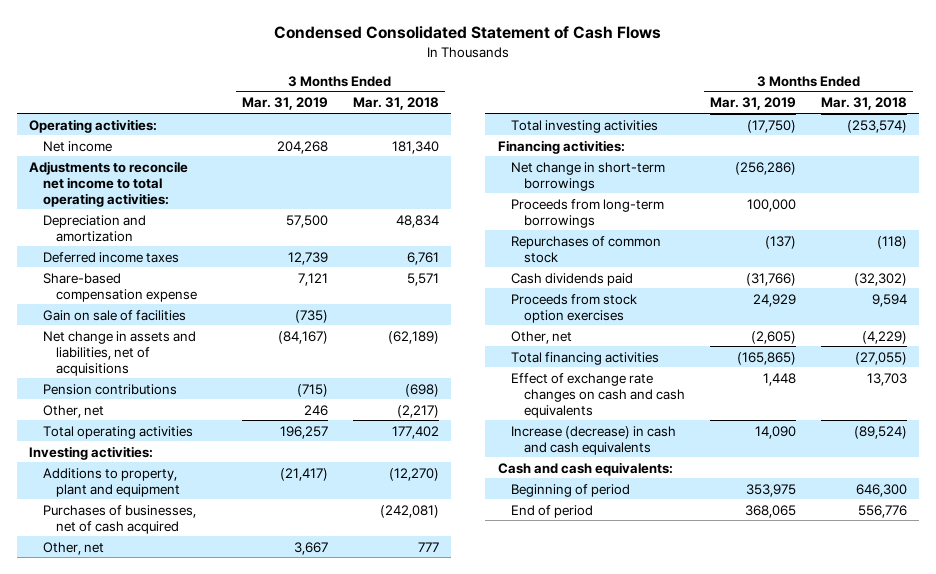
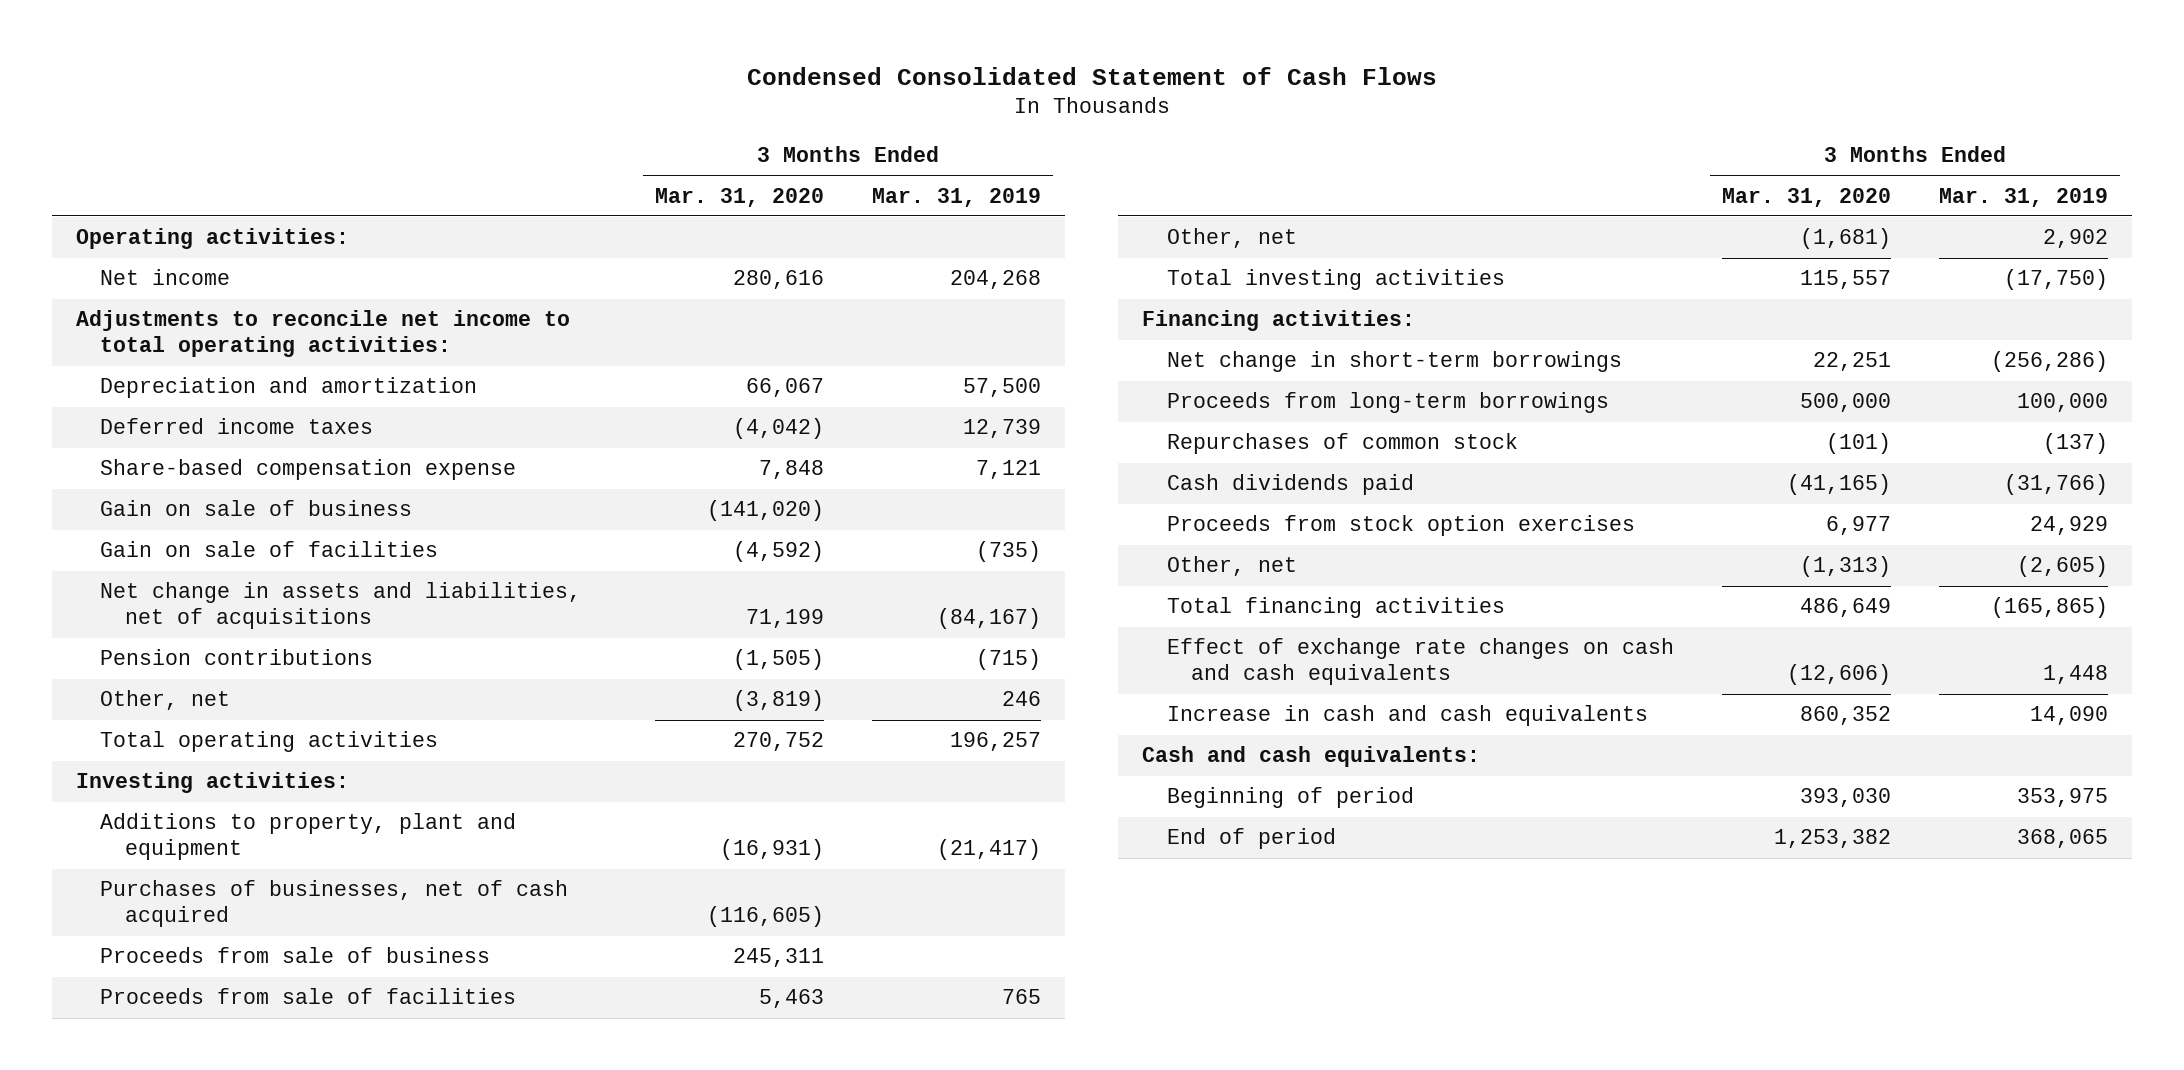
- | 3 Months Ended Mar. 31, 2019 | 3 Months Ended Mar. 31, 2018
+ | 3 Months Ended Mar. 31, 2020 | 3 Months Ended Mar. 31, 2019
+ Gain on sale of business | (141,020) |
- Other, net | 3,667 | 777
+ Proceeds from sale of business | 245,311 |
+ Proceeds from sale of facilities | 5,463 | 765
+ Other, net | (1,681) | 2,902
- Increase (decrease) in cash and cash equivalents | 14,090 | (89,524)
+ Increase in cash and cash equivalents | 860,352 | 14,090

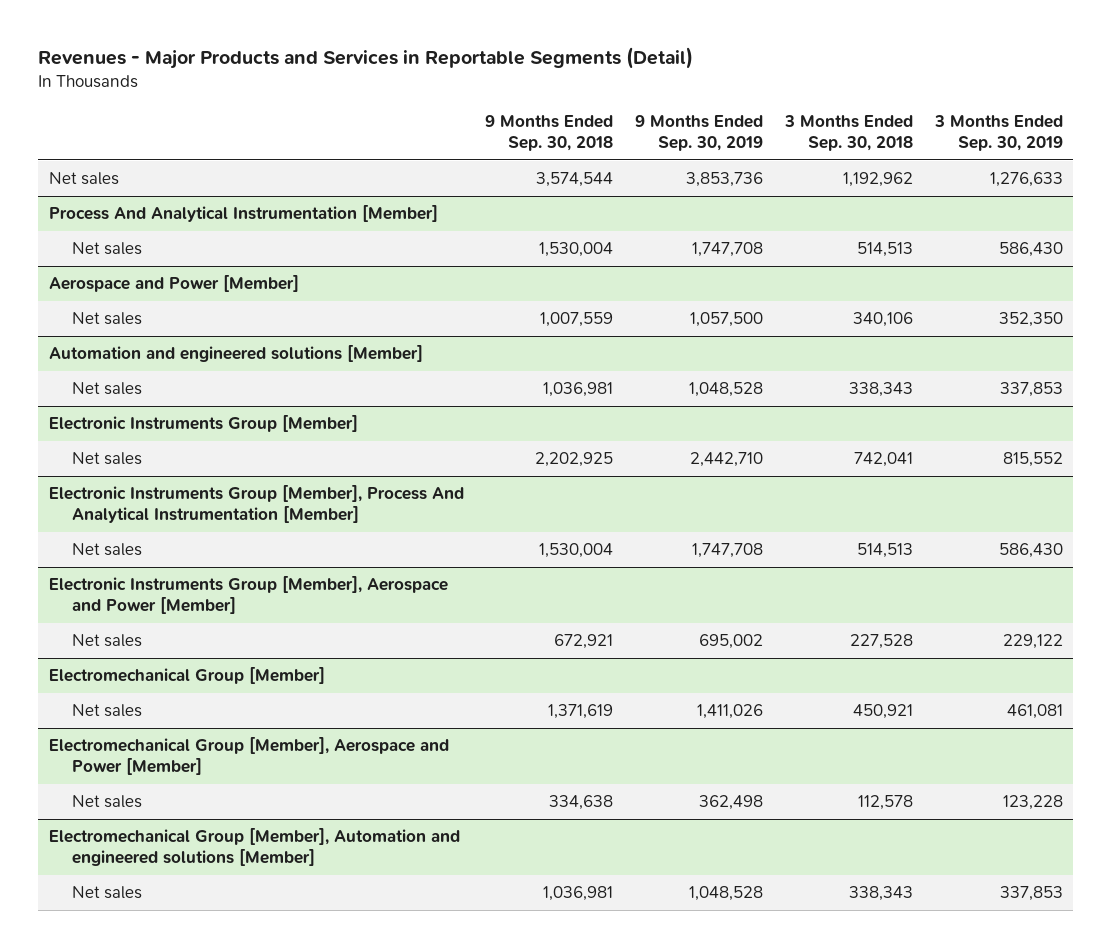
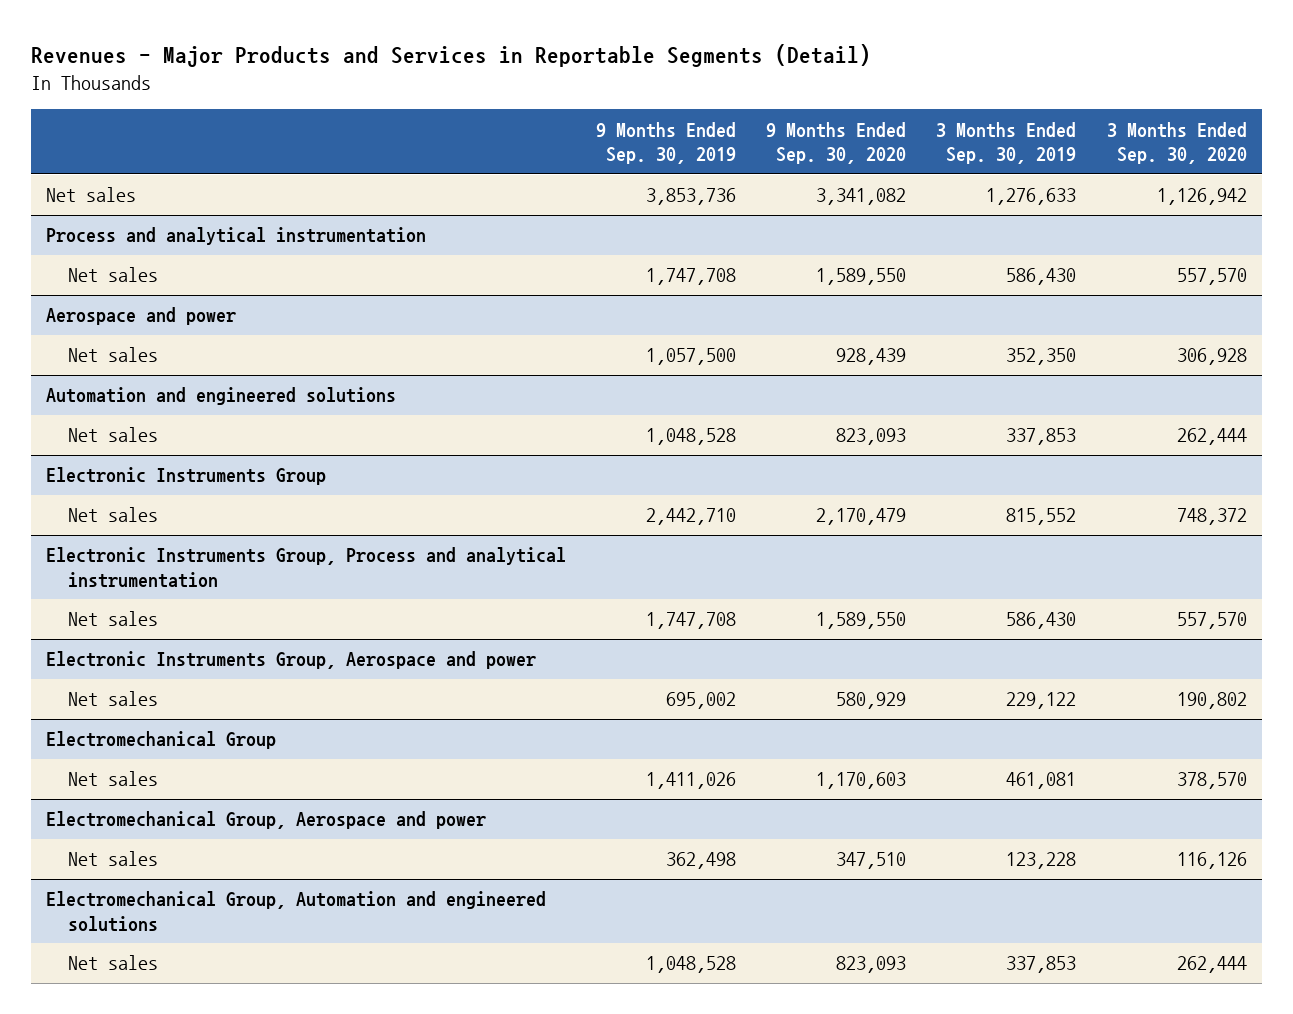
- | 9 Months Ended Sep. 30, 2018 | 9 Months Ended Sep. 30, 2019 | 3 Months Ended Sep. 30, 2018 | 3 Months Ended Sep. 30, 2019
+ | 9 Months Ended Sep. 30, 2019 | 9 Months Ended Sep. 30, 2020 | 3 Months Ended Sep. 30, 2019 | 3 Months Ended Sep. 30, 2020
- Process And Analytical Instrumentation [Member]
+ Process and analytical instrumentation
- Aerospace and Power [Member]
+ Aerospace and power
- Automation and engineered solutions [Member]
+ Automation and engineered solutions
- Electronic Instruments Group [Member]
+ Electronic Instruments Group
- Electronic Instruments Group [Member], Process And Analytical Instrumentation [Member]
+ Electronic Instruments Group, Process and analytical instrumentation
- Electronic Instruments Group [Member], Aerospace and Power [Member]
+ Electronic Instruments Group, Aerospace and power
- Electromechanical Group [Member]
+ Electromechanical Group
- Electromechanical Group [Member], Aerospace and Power [Member]
+ Electromechanical Group, Aerospace and power
- Electromechanical Group [Member], Automation and engineered solutions [Member]
+ Electromechanical Group, Automation and engineered solutions

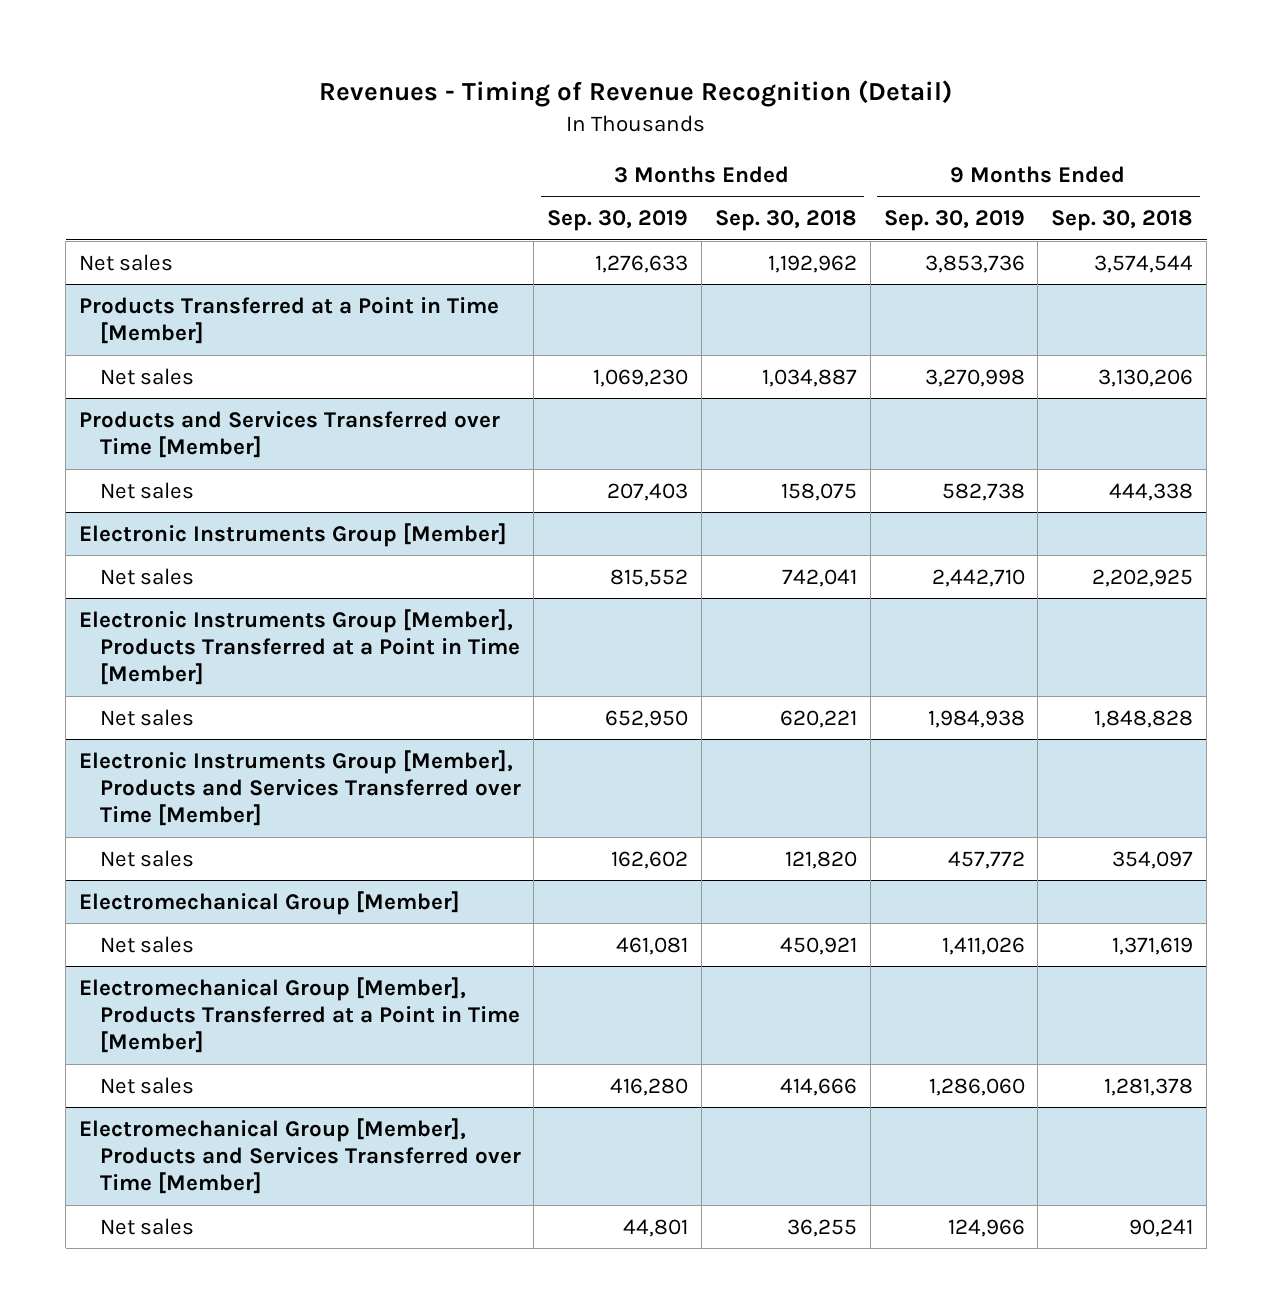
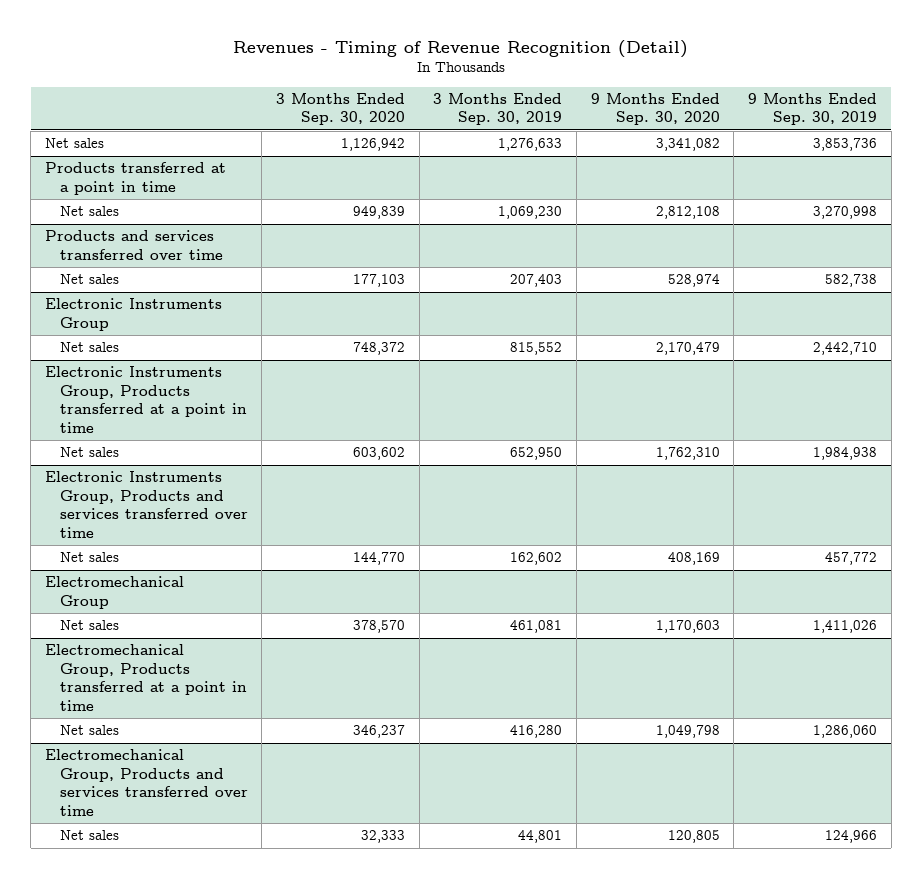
- | 3 Months Ended Sep. 30, 2019 | 3 Months Ended Sep. 30, 2018 | 9 Months Ended Sep. 30, 2019 | 9 Months Ended Sep. 30, 2018
+ | 3 Months Ended Sep. 30, 2020 | 3 Months Ended Sep. 30, 2019 | 9 Months Ended Sep. 30, 2020 | 9 Months Ended Sep. 30, 2019
- Products Transferred at a Point in Time [Member]
+ Products transferred at a point in time
- Products and Services Transferred over Time [Member]
+ Products and services transferred over time
- Electronic Instruments Group [Member]
+ Electronic Instruments Group
- Electronic Instruments Group [Member], Products Transferred at a Point in Time [Member]
+ Electronic Instruments Group, Products transferred at a point in time
- Electronic Instruments Group [Member], Products and Services Transferred over Time [Member]
+ Electronic Instruments Group, Products and services transferred over time
- Electromechanical Group [Member]
+ Electromechanical Group
- Electromechanical Group [Member], Products Transferred at a Point in Time [Member]
+ Electromechanical Group, Products transferred at a point in time
- Electromechanical Group [Member], Products and Services Transferred over Time [Member]
+ Electromechanical Group, Products and services transferred over time

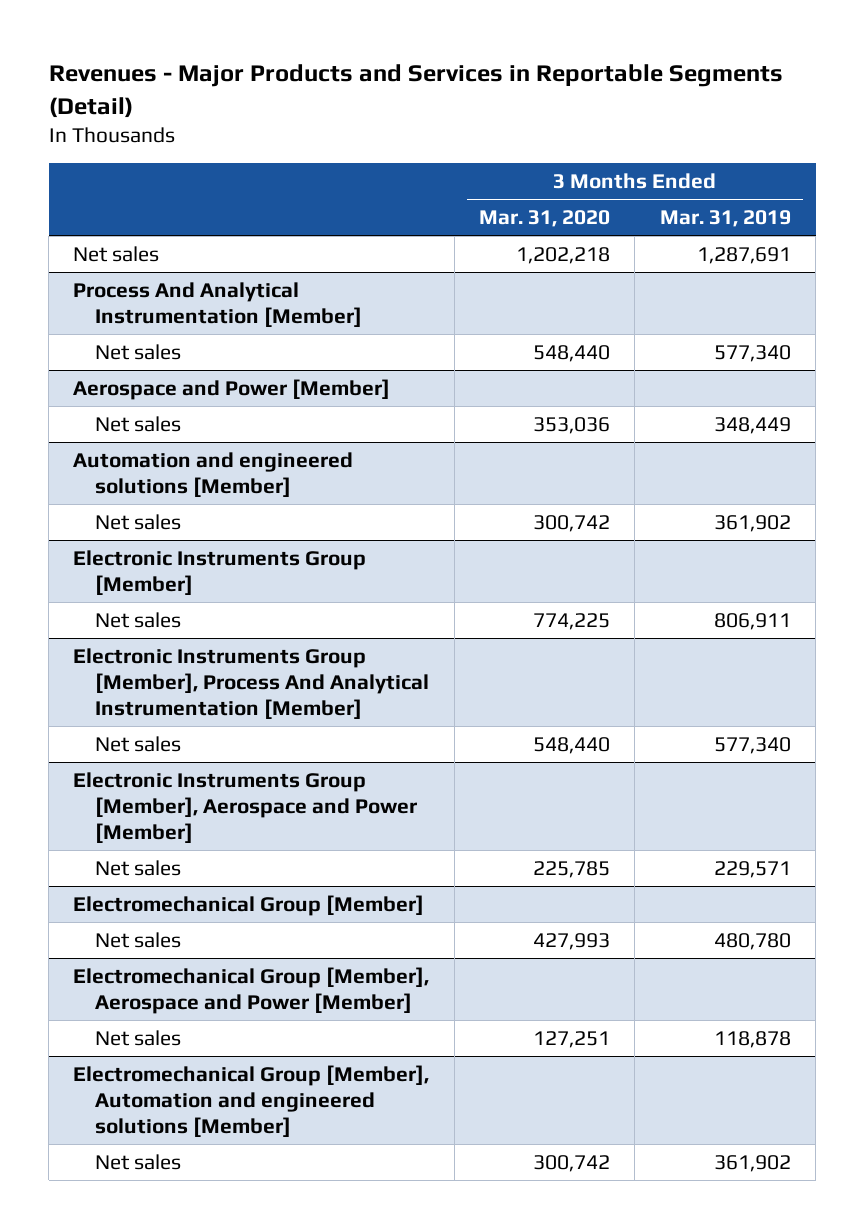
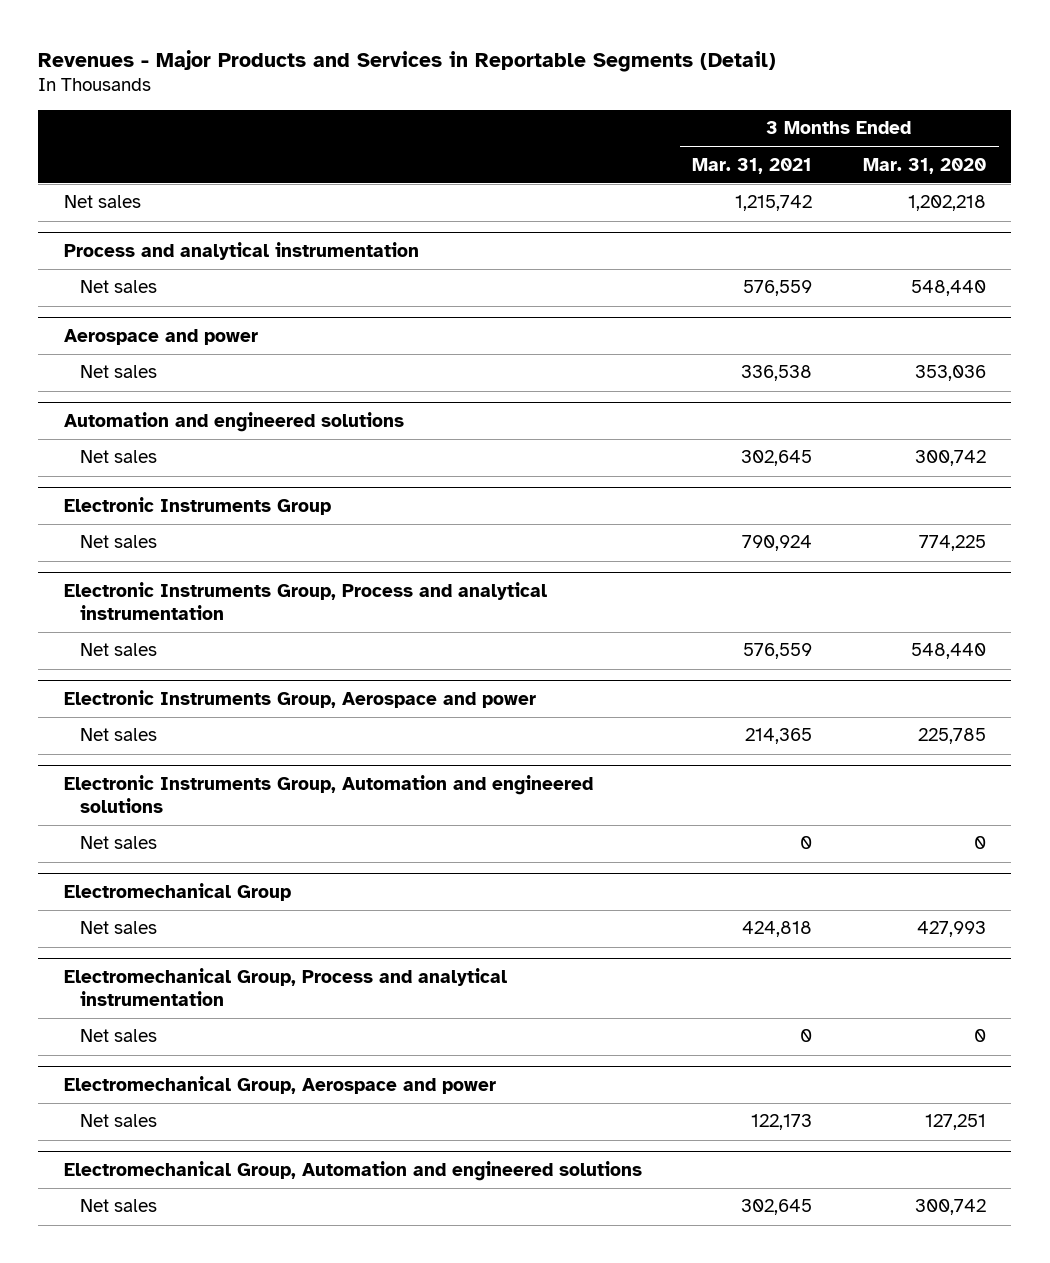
- | 3 Months Ended Mar. 31, 2020 | 3 Months Ended Mar. 31, 2019
+ | 3 Months Ended Mar. 31, 2021 | 3 Months Ended Mar. 31, 2020
- Process And Analytical Instrumentation [Member]
+ Process and analytical instrumentation
- Aerospace and Power [Member]
+ Aerospace and power
- Automation and engineered solutions [Member]
+ Automation and engineered solutions
- Electronic Instruments Group [Member]
+ Electronic Instruments Group
- Electronic Instruments Group [Member], Process And Analytical Instrumentation [Member]
+ Electronic Instruments Group, Process and analytical instrumentation
- Electronic Instruments Group [Member], Aerospace and Power [Member]
+ Electronic Instruments Group, Aerospace and power
- Electromechanical Group [Member]
+ Electronic Instruments Group, Automation and engineered solutions
+ Net sales | 0 | 0
+ Electromechanical Group
- Electromechanical Group [Member], Aerospace and Power [Member]
+ Electromechanical Group, Process and analytical instrumentation
+ Net sales | 0 | 0
+ Electromechanical Group, Aerospace and power
- Electromechanical Group [Member], Automation and engineered solutions [Member]
+ Electromechanical Group, Automation and engineered solutions

